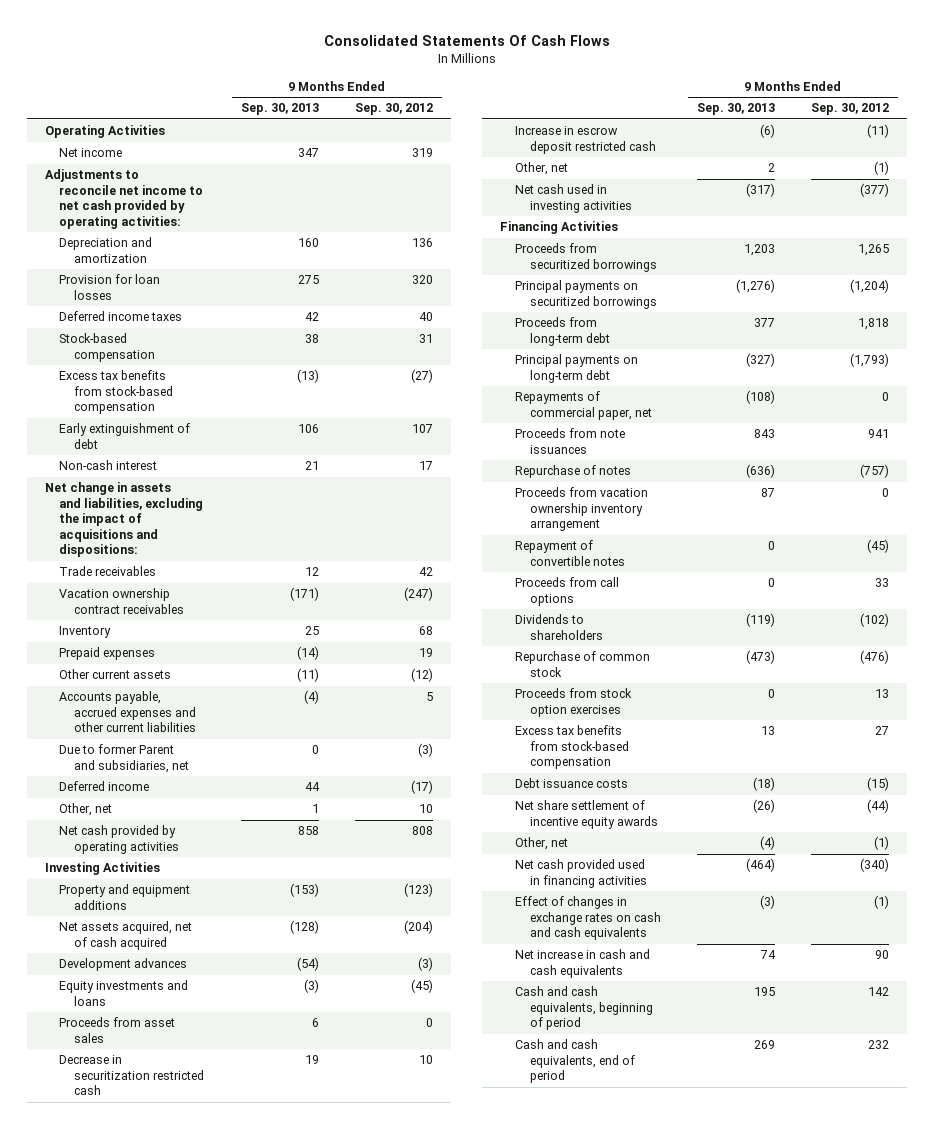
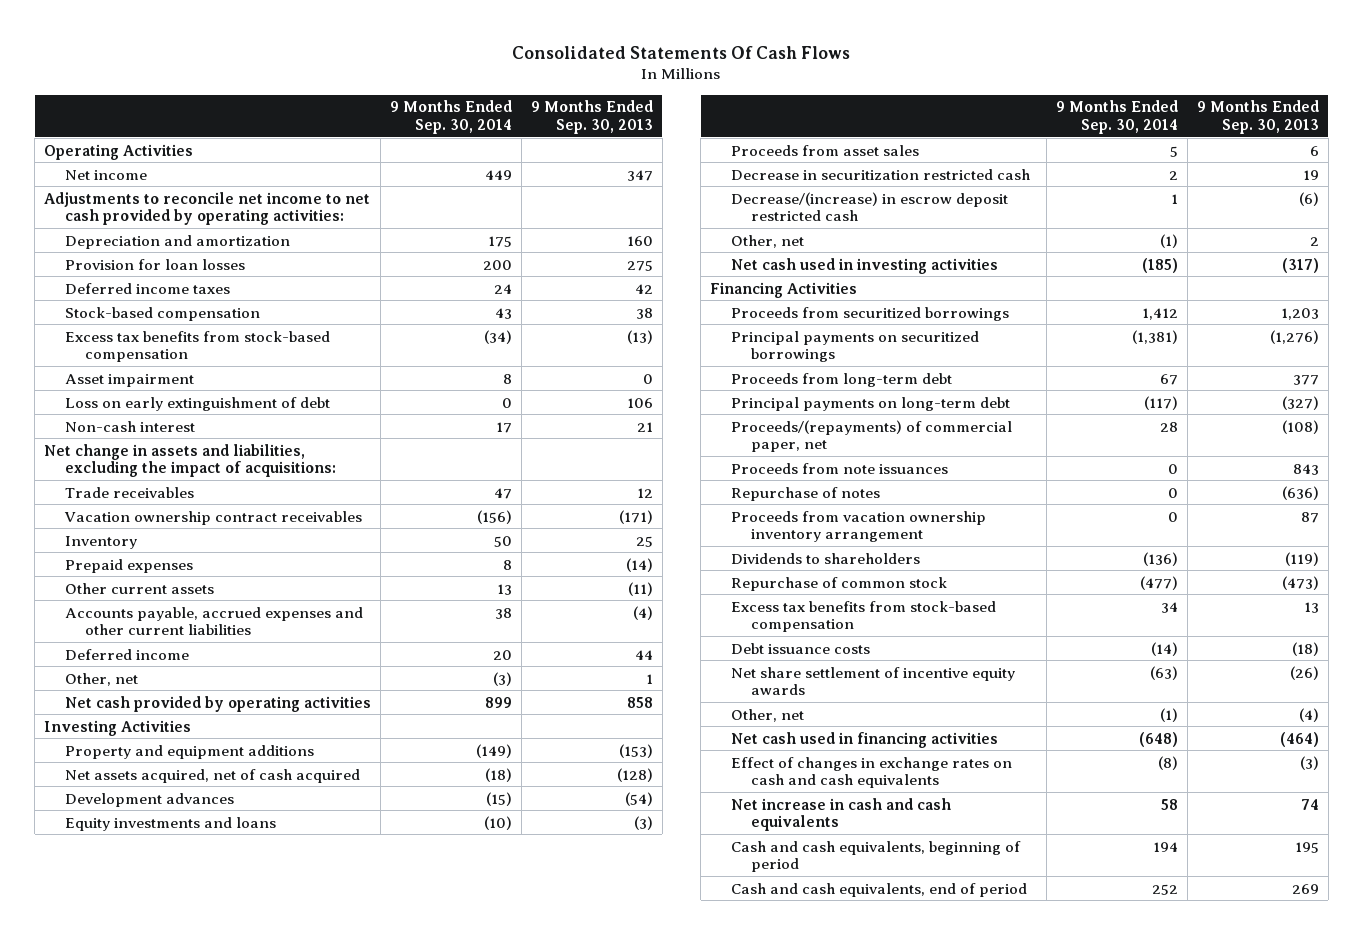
- | 9 Months Ended Sep. 30, 2013 | 9 Months Ended Sep. 30, 2012
+ | 9 Months Ended Sep. 30, 2014 | 9 Months Ended Sep. 30, 2013
- Early extinguishment of debt | 106 | 107
+ Asset impairment | 8 | 0
+ Loss on early extinguishment of debt | 0 | 106
- Net change in assets and liabilities, excluding the impact of acquisitions and dispositions:
+ Net change in assets and liabilities, excluding the impact of acquisitions:
- Due to former Parent and subsidiaries, net | 0 | (3)
- Increase in escrow deposit restricted cash | (6) | (11)
+ Decrease/(increase) in escrow deposit restricted cash | 1 | (6)
- Repayments of commercial paper, net | (108) | 0
+ Proceeds/(repayments) of commercial paper, net | 28 | (108)
- Repayment of convertible notes | 0 | (45)
- Proceeds from call options | 0 | 33
- Proceeds from stock option exercises | 0 | 13
- Net cash provided used in financing activities | (464) | (340)
+ Net cash used in financing activities | (648) | (464)

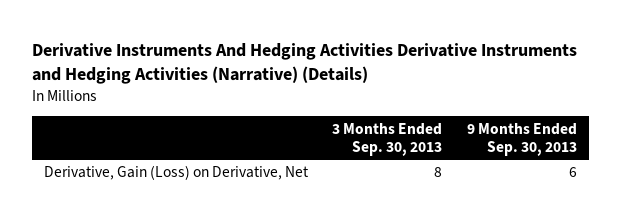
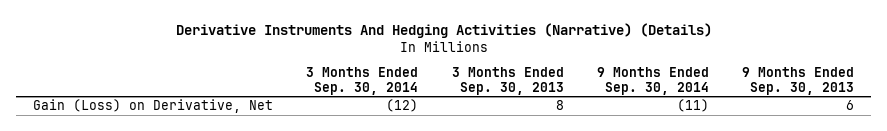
- Derivative Instruments And Hedging Activities Derivative Instruments and Hedging Activities (Narrative) (Details)
+ Derivative Instruments And Hedging Activities (Narrative) (Details)
- | 3 Months Ended Sep. 30, 2013 | 9 Months Ended Sep. 30, 2013
+ | 3 Months Ended Sep. 30, 2014 | 3 Months Ended Sep. 30, 2013 | 9 Months Ended Sep. 30, 2014 | 9 Months Ended Sep. 30, 2013
- Derivative, Gain (Loss) on Derivative, Net | 8 | 6
+ Gain (Loss) on Derivative, Net | (12) | 8 | (11) | 6

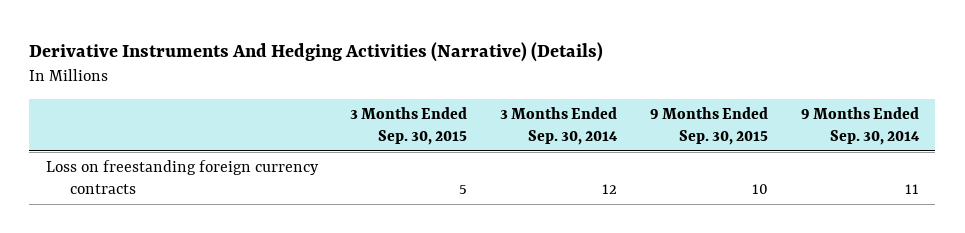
- | 3 Months Ended Sep. 30, 2014 | 3 Months Ended Sep. 30, 2013 | 9 Months Ended Sep. 30, 2014 | 9 Months Ended Sep. 30, 2013
+ | 3 Months Ended Sep. 30, 2015 | 3 Months Ended Sep. 30, 2014 | 9 Months Ended Sep. 30, 2015 | 9 Months Ended Sep. 30, 2014
- Gain (Loss) on Derivative, Net | (12) | 8 | (11) | 6
+ Loss on freestanding foreign currency contracts | 5 | 12 | 10 | 11

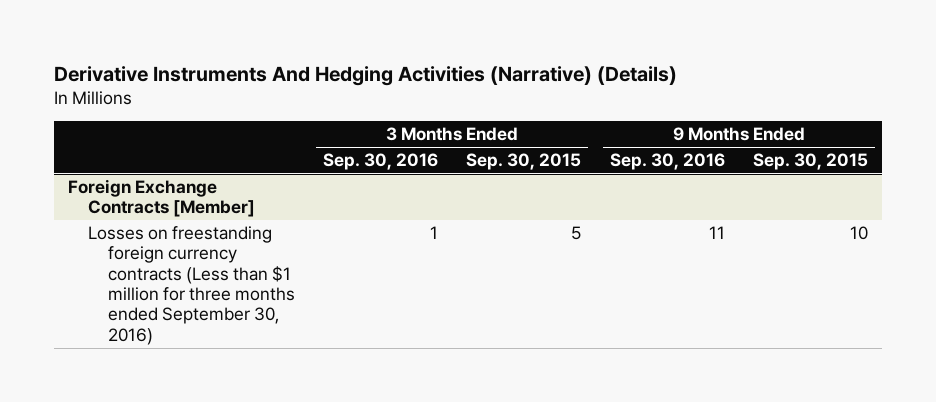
- | 3 Months Ended Sep. 30, 2015 | 3 Months Ended Sep. 30, 2014 | 9 Months Ended Sep. 30, 2015 | 9 Months Ended Sep. 30, 2014
+ | 3 Months Ended Sep. 30, 2016 | 3 Months Ended Sep. 30, 2015 | 9 Months Ended Sep. 30, 2016 | 9 Months Ended Sep. 30, 2015
- Loss on freestanding foreign currency contracts | 5 | 12 | 10 | 11
+ Foreign Exchange Contracts [Member]
+ Losses on freestanding foreign currency contracts (Less than $1 million for three months ended September 30, 2016) | 1 | 5 | 11 | 10

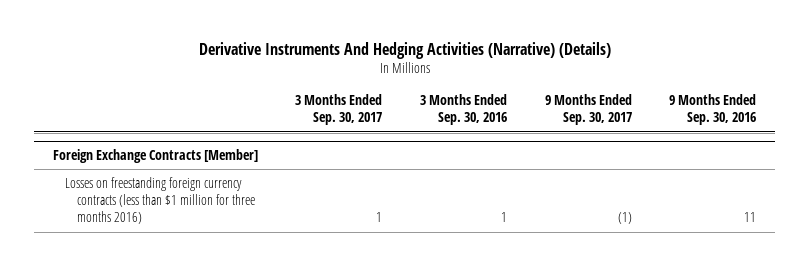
- | 3 Months Ended Sep. 30, 2016 | 3 Months Ended Sep. 30, 2015 | 9 Months Ended Sep. 30, 2016 | 9 Months Ended Sep. 30, 2015
+ | 3 Months Ended Sep. 30, 2017 | 3 Months Ended Sep. 30, 2016 | 9 Months Ended Sep. 30, 2017 | 9 Months Ended Sep. 30, 2016
@ Foreign Exchange Contracts [Member]
- Losses on freestanding foreign currency contracts (Less than $1 million for three months ended September 30, 2016) | 1 | 5 | 11 | 10
+ Losses on freestanding foreign currency contracts (less than $1 million for three months 2016) | 1 | 1 | (1) | 11

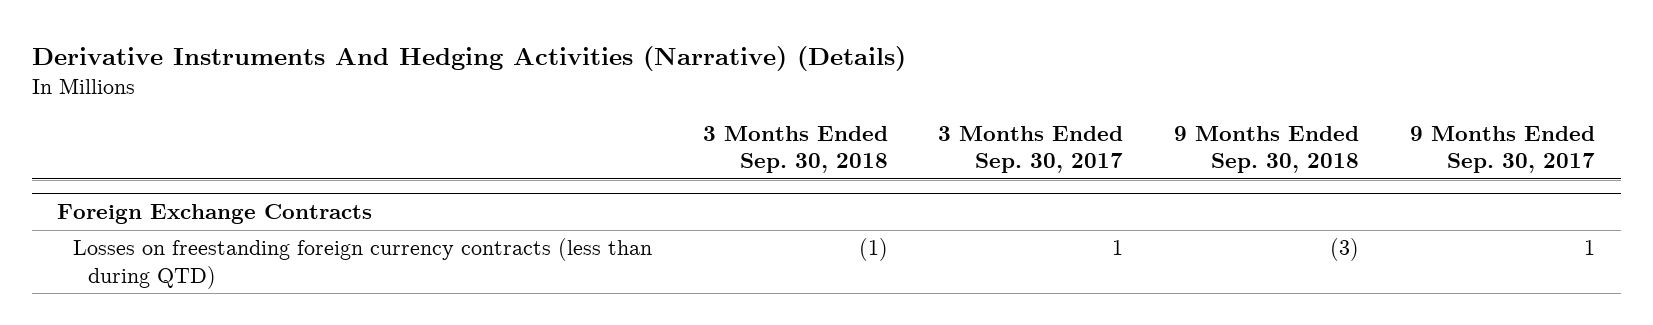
- | 3 Months Ended Sep. 30, 2017 | 3 Months Ended Sep. 30, 2016 | 9 Months Ended Sep. 30, 2017 | 9 Months Ended Sep. 30, 2016
+ | 3 Months Ended Sep. 30, 2018 | 3 Months Ended Sep. 30, 2017 | 9 Months Ended Sep. 30, 2018 | 9 Months Ended Sep. 30, 2017
- Foreign Exchange Contracts [Member]
- Losses on freestanding foreign currency contracts (less than $1 million for three months 2016) | 1 | 1 | (1) | 11
+ Foreign Exchange Contracts
+ Losses on freestanding foreign currency contracts (less than during QTD) | (1) | 1 | (3) | 1

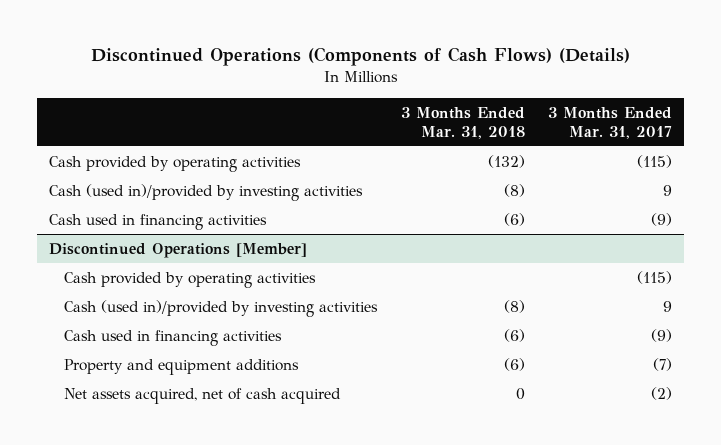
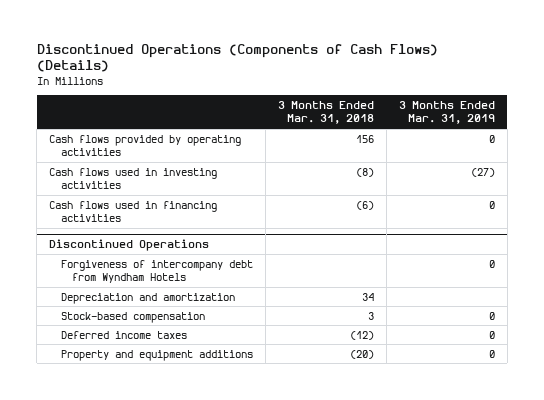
- | 3 Months Ended Mar. 31, 2018 | 3 Months Ended Mar. 31, 2017
+ | 3 Months Ended Mar. 31, 2018 | 3 Months Ended Mar. 31, 2019
- Cash provided by operating activities | (132) | (115)
- Cash (used in)/provided by investing activities | (8) | 9
- Cash used in financing activities | (6) | (9)
- Discontinued Operations [Member]
- Cash provided by operating activities | | (115)
- Cash (used in)/provided by investing activities | (8) | 9
- Cash used in financing activities | (6) | (9)
- Property and equipment additions | (6) | (7)
- Net assets acquired, net of cash acquired | 0 | (2)
+ Cash flows provided by operating activities | 156 | 0
+ Cash flows used in investing activities | (8) | (27)
+ Cash flows used in financing activities | (6) | 0
+ Discontinued Operations
+ Forgiveness of intercompany debt from Wyndham Hotels | | 0
+ Depreciation and amortization | 34 |
+ Stock-based compensation | 3 | 0
+ Deferred income taxes | (12) | 0
+ Property and equipment additions | (20) | 0

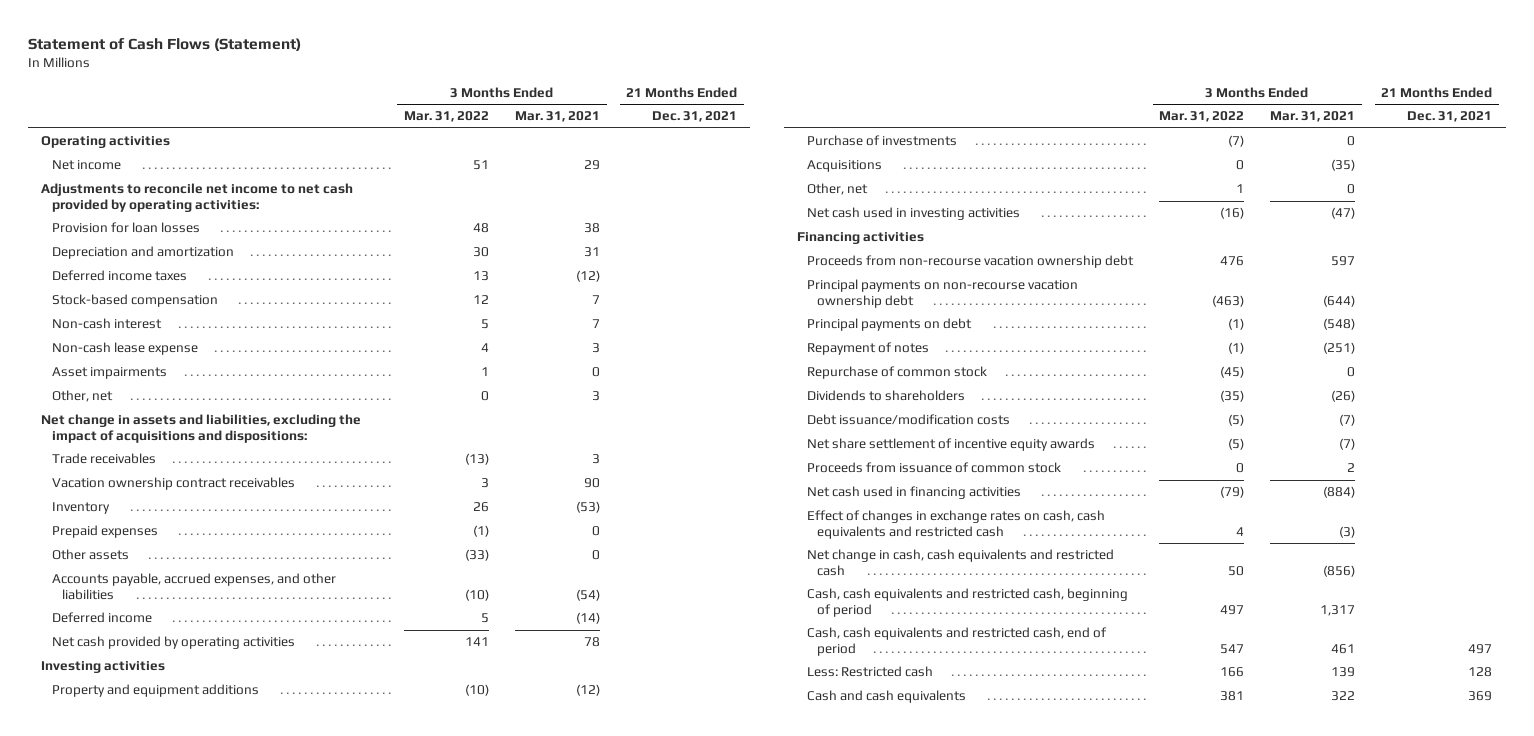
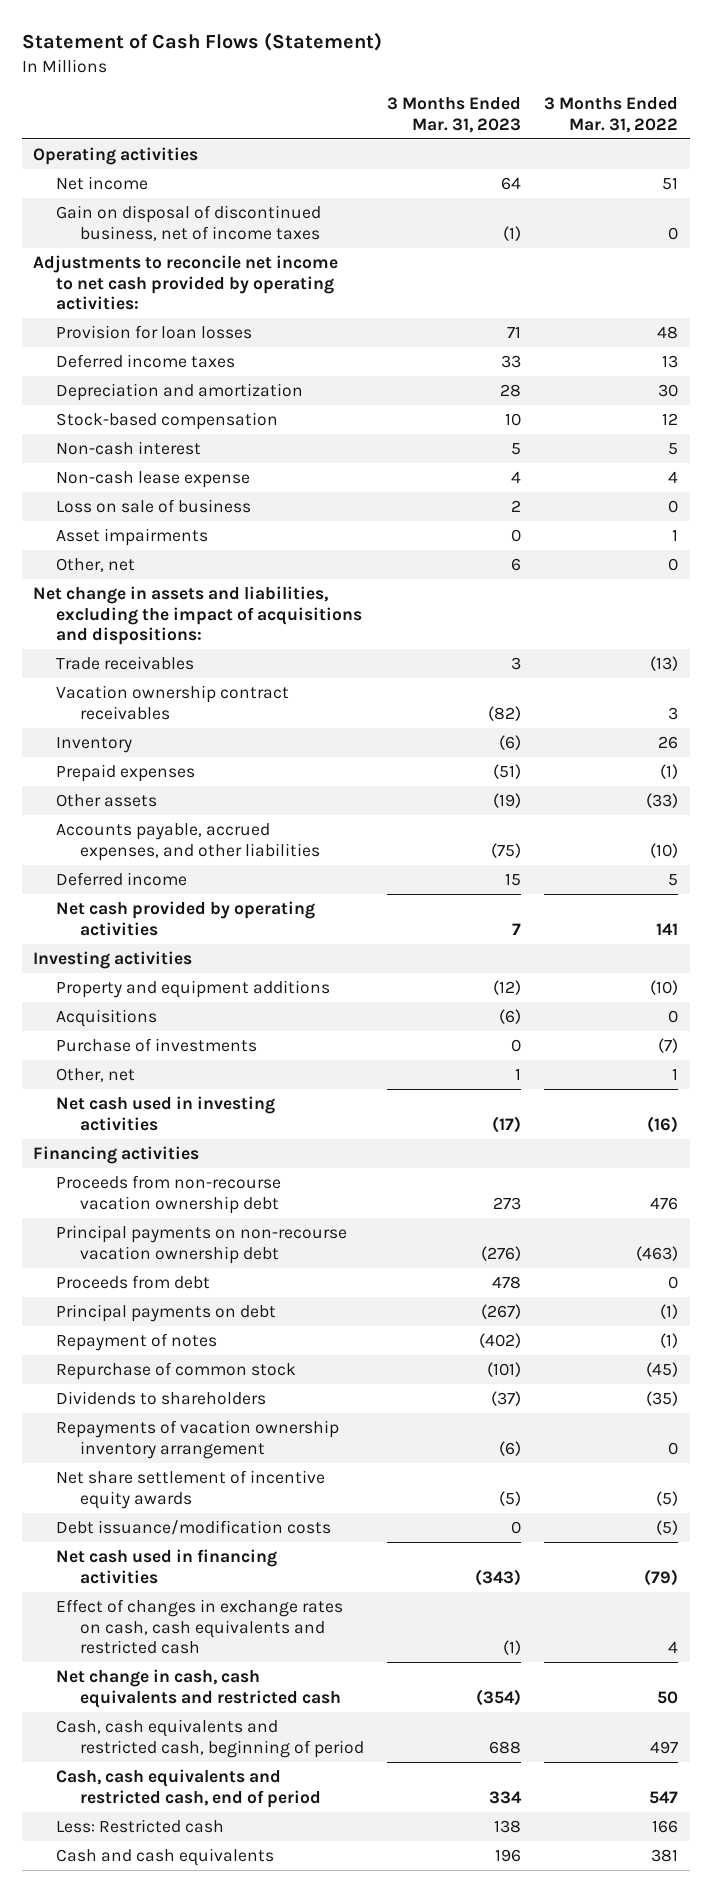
- | 3 Months Ended Mar. 31, 2022 | 3 Months Ended Mar. 31, 2021 | 21 Months Ended Dec. 31, 2021
+ | 3 Months Ended Mar. 31, 2023 | 3 Months Ended Mar. 31, 2022
+ Gain on disposal of discontinued business, net of income taxes | (1) | 0
moved down: Depreciation and amortization | 28 | 30
+ Loss on sale of business | 2 | 0
moved down: Purchase of investments | 0 | (7)
+ Proceeds from debt | 478 | 0
+ Repayments of vacation ownership inventory arrangement | (6) | 0
- Proceeds from issuance of common stock | 0 | 2 |
moved down: Debt issuance/modification costs | 0 | (5)

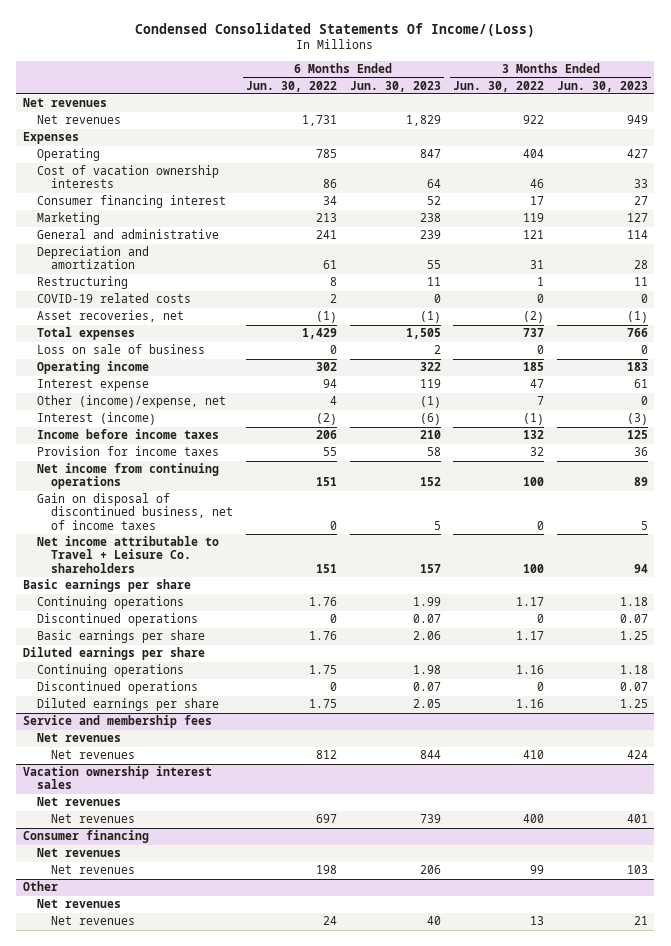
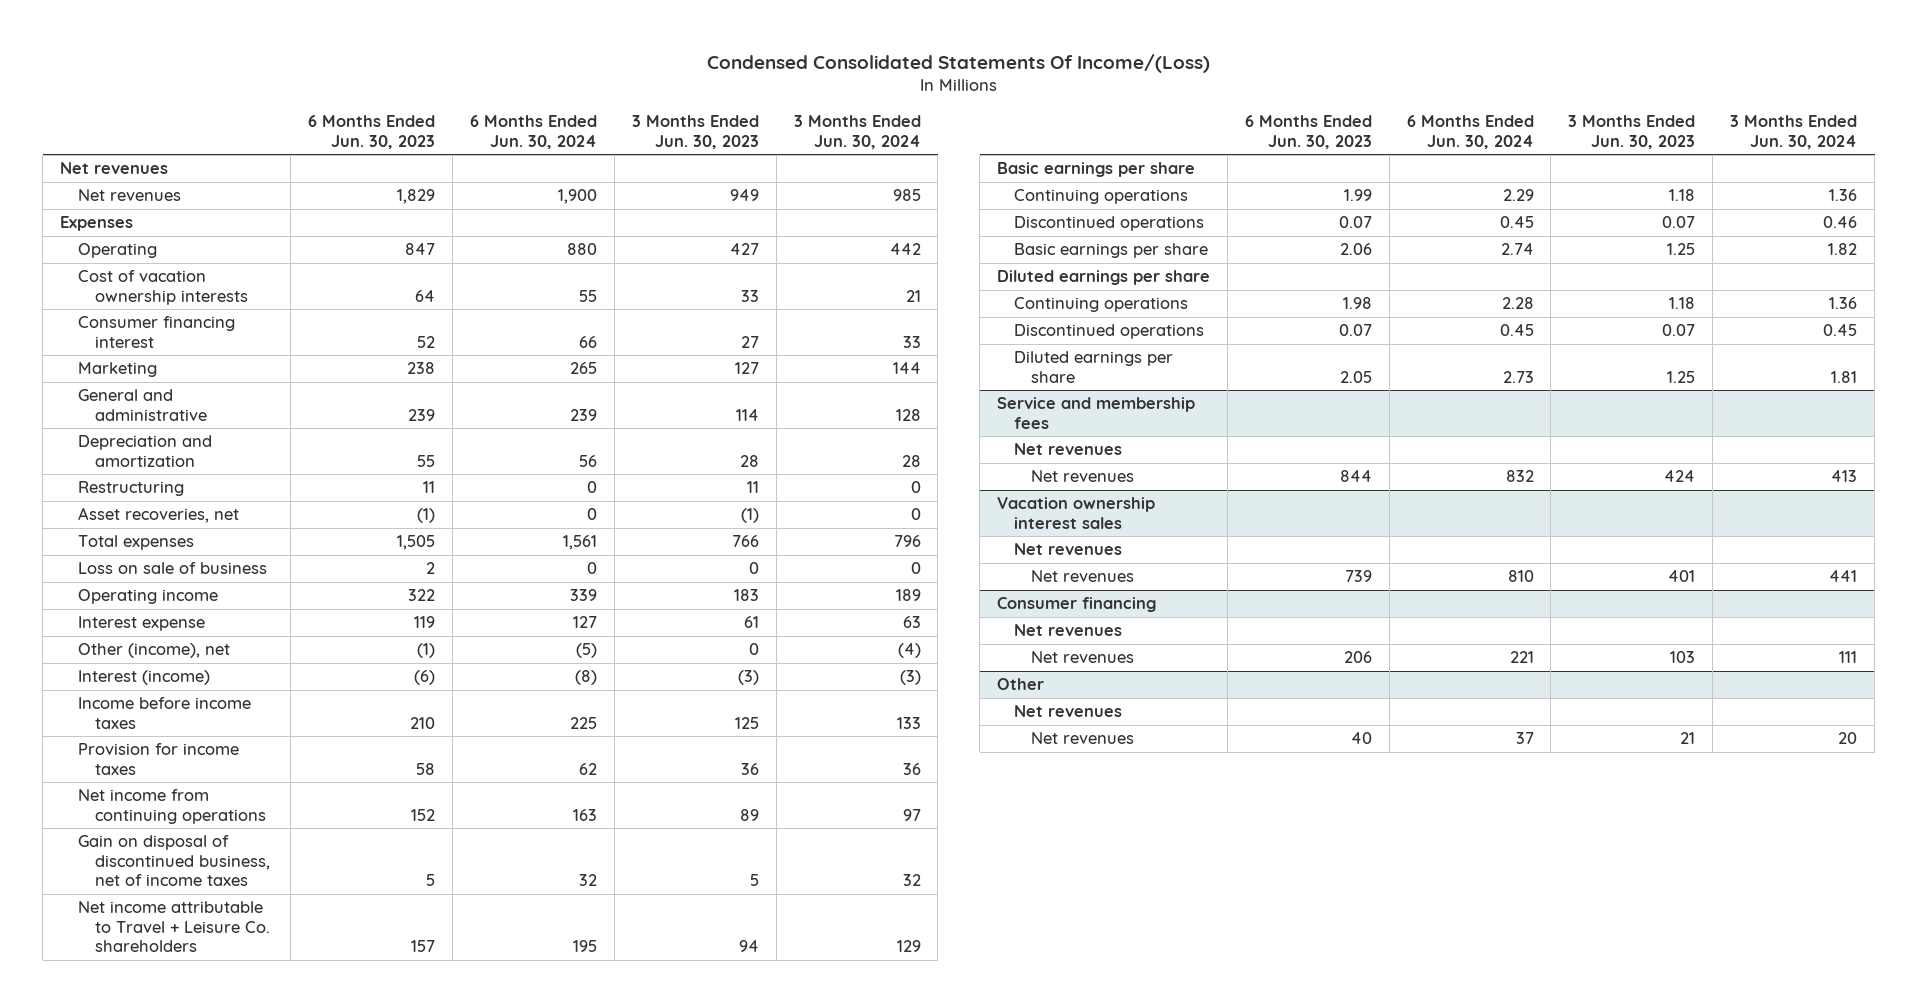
- | 6 Months Ended Jun. 30, 2022 | 6 Months Ended Jun. 30, 2023 | 3 Months Ended Jun. 30, 2022 | 3 Months Ended Jun. 30, 2023
+ | 6 Months Ended Jun. 30, 2023 | 6 Months Ended Jun. 30, 2024 | 3 Months Ended Jun. 30, 2023 | 3 Months Ended Jun. 30, 2024
- COVID-19 related costs | 2 | 0 | 0 | 0
- Other (income)/expense, net | 4 | (1) | 7 | 0
+ Other (income), net | (1) | (5) | 0 | (4)

